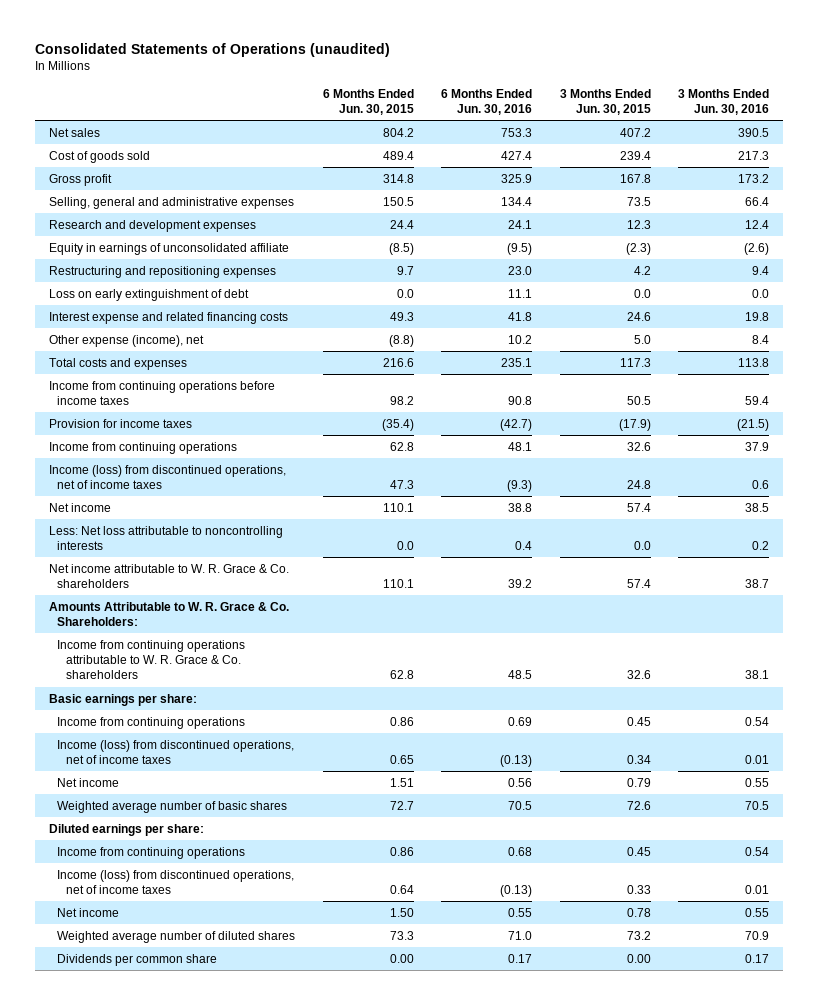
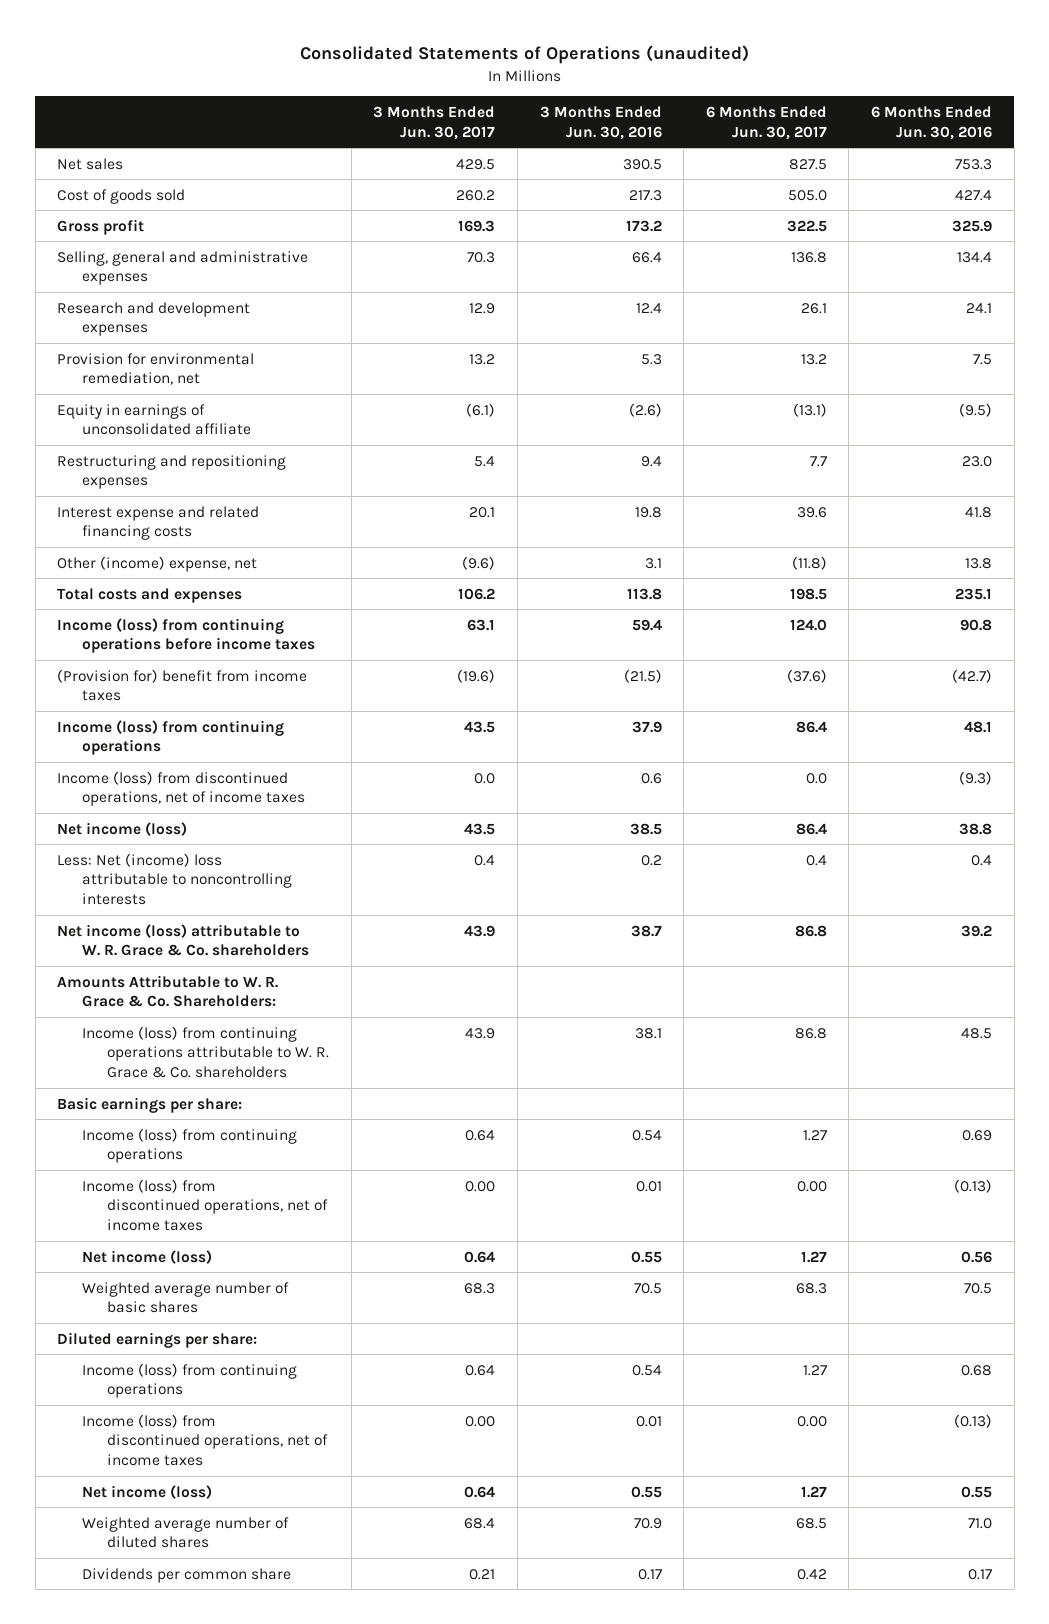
- | 6 Months Ended Jun. 30, 2015 | 6 Months Ended Jun. 30, 2016 | 3 Months Ended Jun. 30, 2015 | 3 Months Ended Jun. 30, 2016
+ | 3 Months Ended Jun. 30, 2017 | 3 Months Ended Jun. 30, 2016 | 6 Months Ended Jun. 30, 2017 | 6 Months Ended Jun. 30, 2016
+ Provision for environmental remediation, net | 13.2 | 5.3 | 13.2 | 7.5
- Loss on early extinguishment of debt | 0.0 | 11.1 | 0.0 | 0.0
- Other expense (income), net | (8.8) | 10.2 | 5.0 | 8.4
+ Other (income) expense, net | (9.6) | 3.1 | (11.8) | 13.8
- Income from continuing operations before income taxes | 98.2 | 90.8 | 50.5 | 59.4
- Provision for income taxes | (35.4) | (42.7) | (17.9) | (21.5)
- Income from continuing operations | 62.8 | 48.1 | 32.6 | 37.9
+ Income (loss) from continuing operations before income taxes | 63.1 | 59.4 | 124.0 | 90.8
+ (Provision for) benefit from income taxes | (19.6) | (21.5) | (37.6) | (42.7)
+ Income (loss) from continuing operations | 43.5 | 37.9 | 86.4 | 48.1
- Net income | 110.1 | 38.8 | 57.4 | 38.5
- Less: Net loss attributable to noncontrolling interests | 0.0 | 0.4 | 0.0 | 0.2
- Net income attributable to W. R. Grace & Co. shareholders | 110.1 | 39.2 | 57.4 | 38.7
+ Net income (loss) | 43.5 | 38.5 | 86.4 | 38.8
+ Less: Net (income) loss attributable to noncontrolling interests | 0.4 | 0.2 | 0.4 | 0.4
+ Net income (loss) attributable to W. R. Grace & Co. shareholders | 43.9 | 38.7 | 86.8 | 39.2
- Income from continuing operations attributable to W. R. Grace & Co. shareholders | 62.8 | 48.5 | 32.6 | 38.1
+ Income (loss) from continuing operations attributable to W. R. Grace & Co. shareholders | 43.9 | 38.1 | 86.8 | 48.5
- Income from continuing operations | 0.86 | 0.69 | 0.45 | 0.54
+ Income (loss) from continuing operations | 0.64 | 0.54 | 1.27 | 0.69
- Net income | 1.51 | 0.56 | 0.79 | 0.55
+ Net income (loss) | 0.64 | 0.55 | 1.27 | 0.56
- Income from continuing operations | 0.86 | 0.68 | 0.45 | 0.54
+ Income (loss) from continuing operations | 0.64 | 0.54 | 1.27 | 0.68
- Net income | 1.50 | 0.55 | 0.78 | 0.55
+ Net income (loss) | 0.64 | 0.55 | 1.27 | 0.55

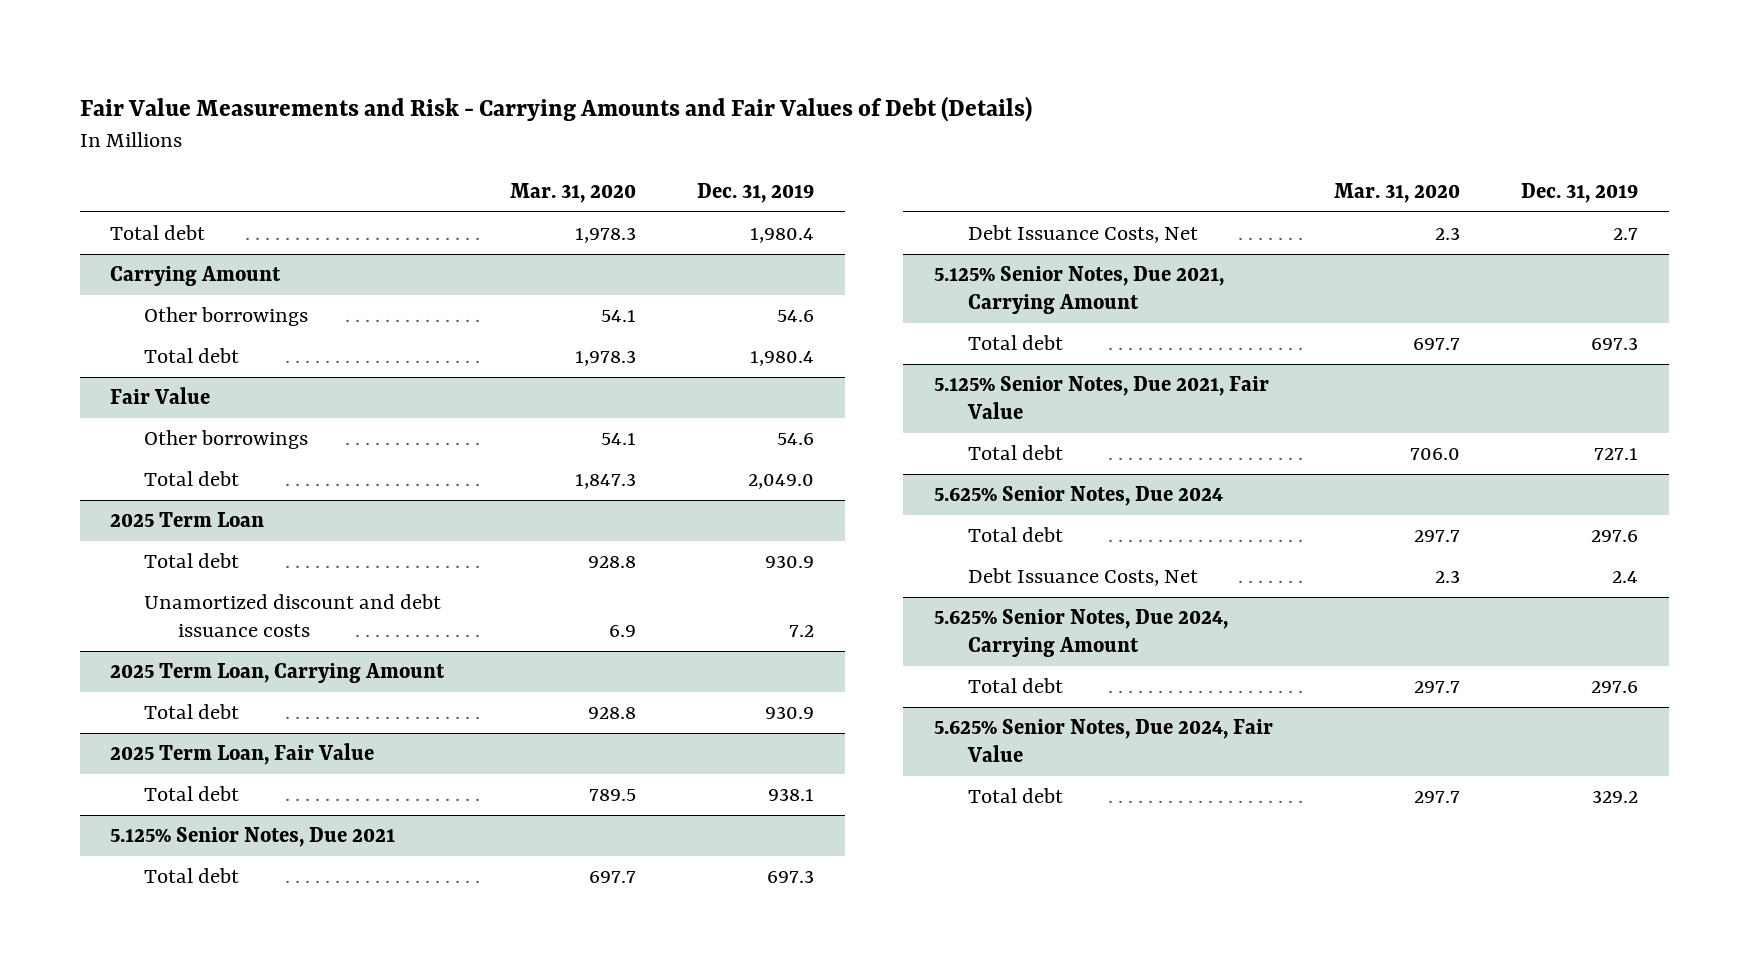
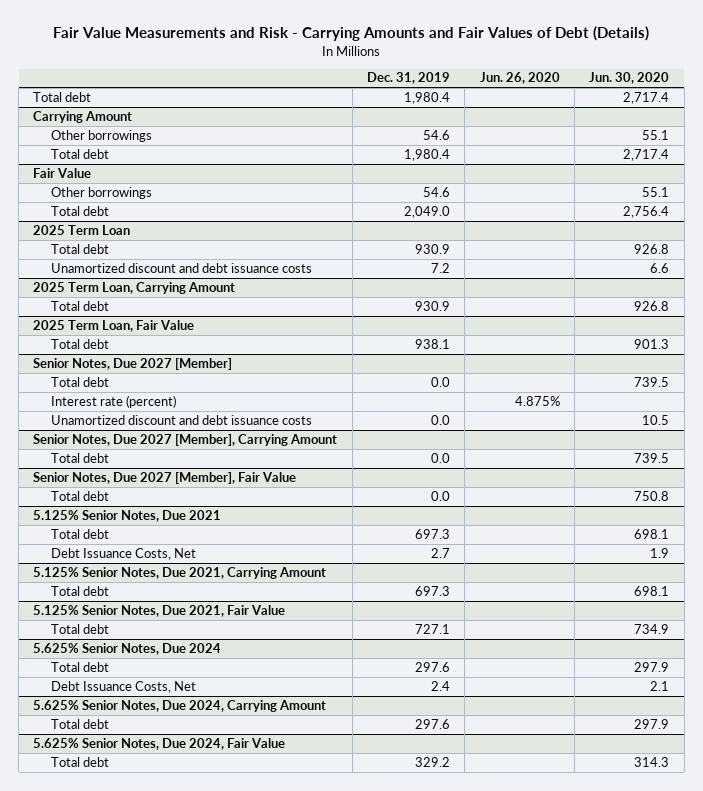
- | Mar. 31, 2020 | Dec. 31, 2019
+ | Dec. 31, 2019 | Jun. 26, 2020 | Jun. 30, 2020
+ Senior Notes, Due 2027 [Member]
+ Total debt | 0.0 | | 739.5
+ Interest rate (percent) | | 4.875% |
+ Unamortized discount and debt issuance costs | 0.0 | | 10.5
+ Senior Notes, Due 2027 [Member], Carrying Amount
+ Total debt | 0.0 | | 739.5
+ Senior Notes, Due 2027 [Member], Fair Value
+ Total debt | 0.0 | | 750.8

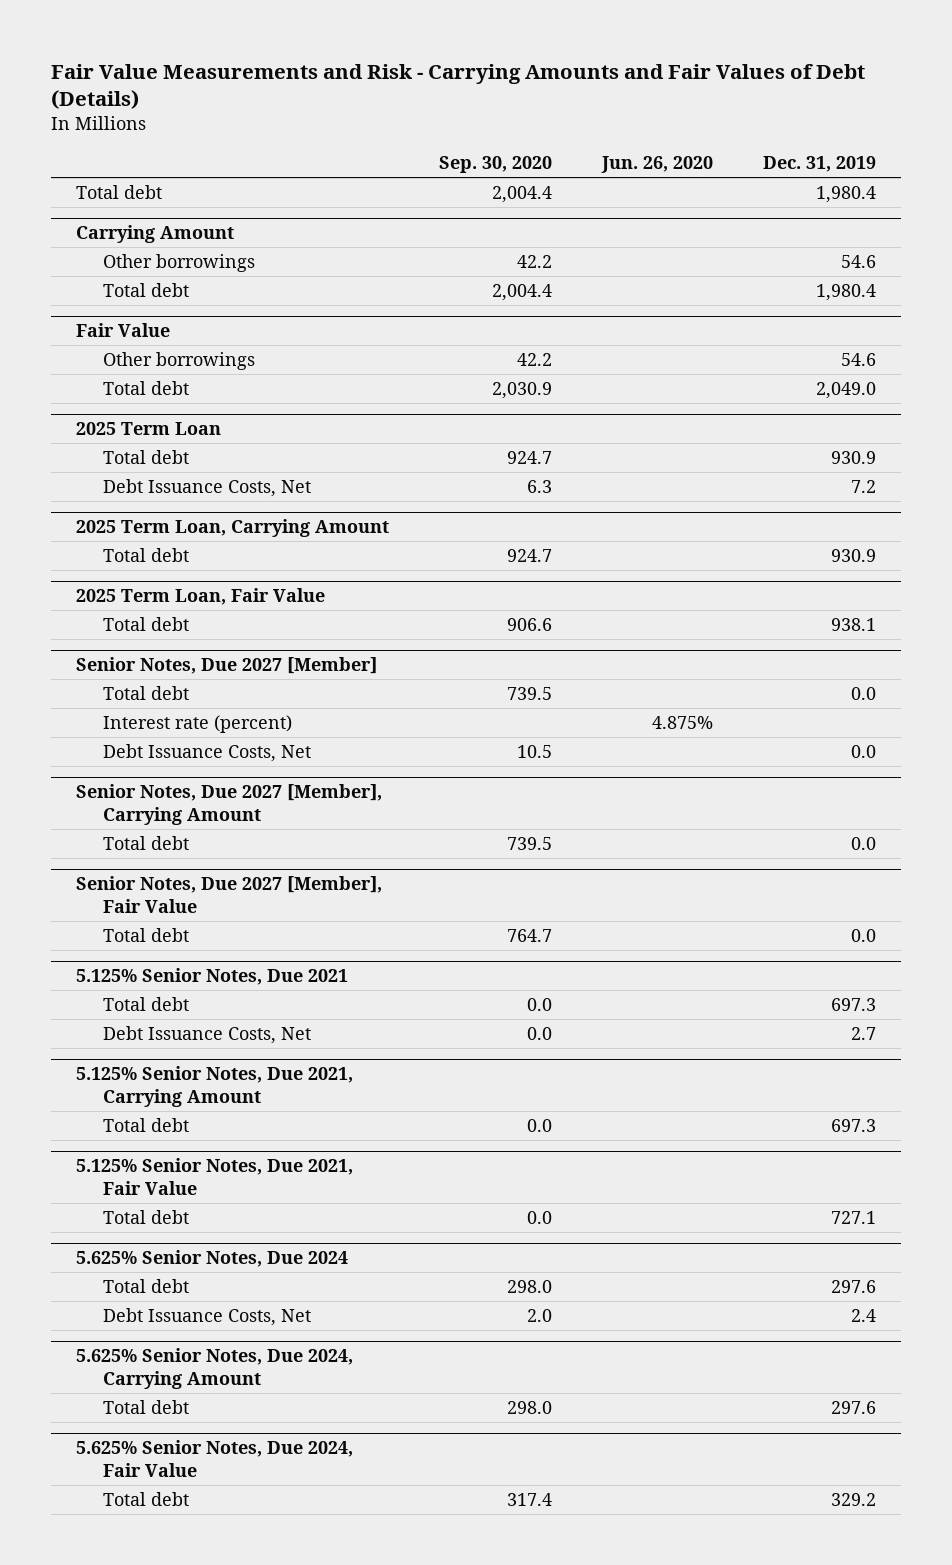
- | Dec. 31, 2019 | Jun. 26, 2020 | Jun. 30, 2020
+ | Sep. 30, 2020 | Jun. 26, 2020 | Dec. 31, 2019
@ 2025 Term Loan
- Unamortized discount and debt issuance costs | 7.2 | | 6.6
+ Debt Issuance Costs, Net | 6.3 | | 7.2
@ Senior Notes, Due 2027 [Member]
- Unamortized discount and debt issuance costs | 0.0 | | 10.5
+ Debt Issuance Costs, Net | 10.5 | | 0.0

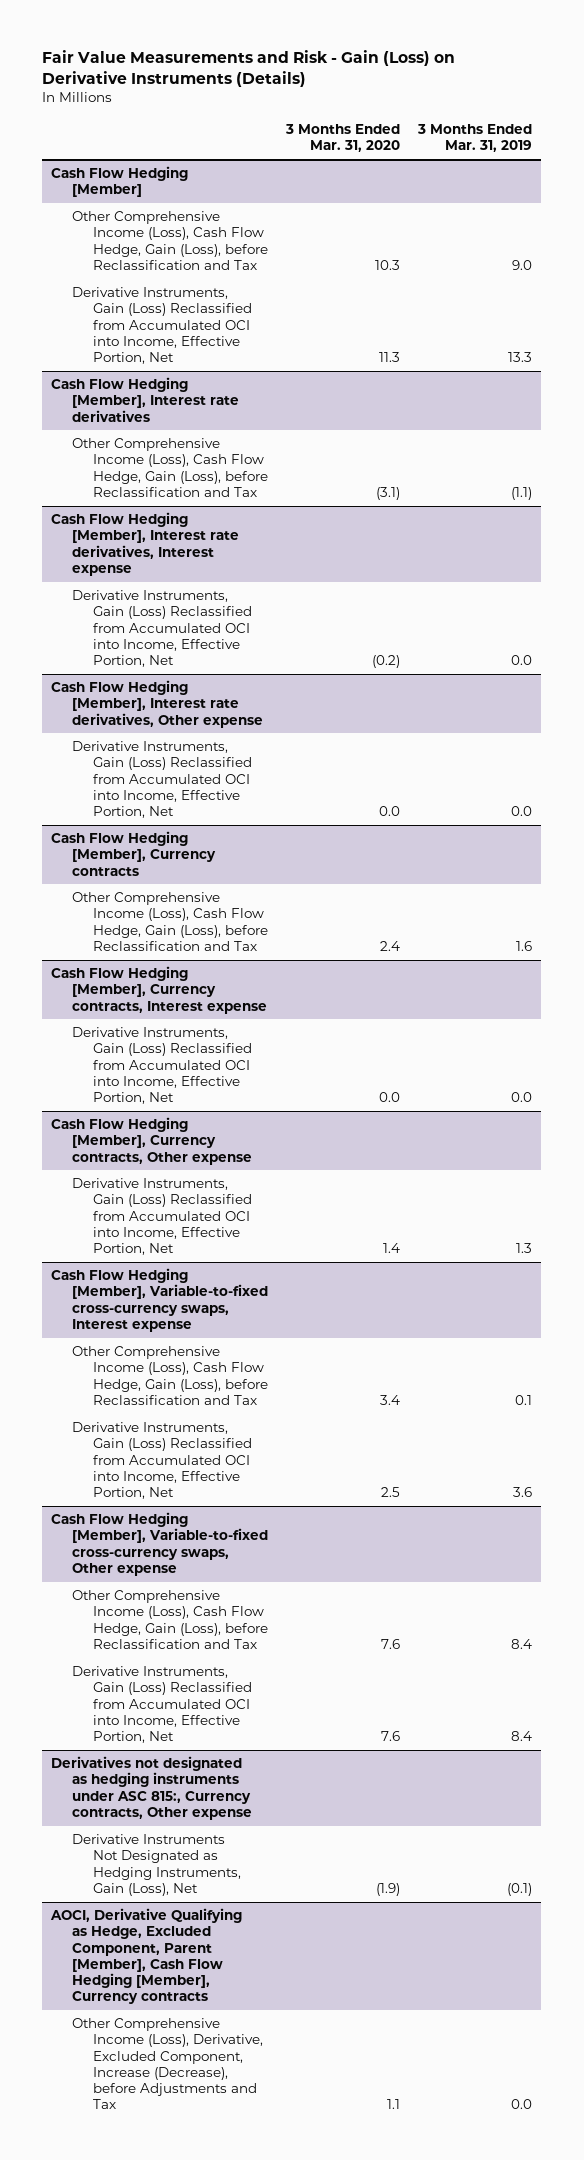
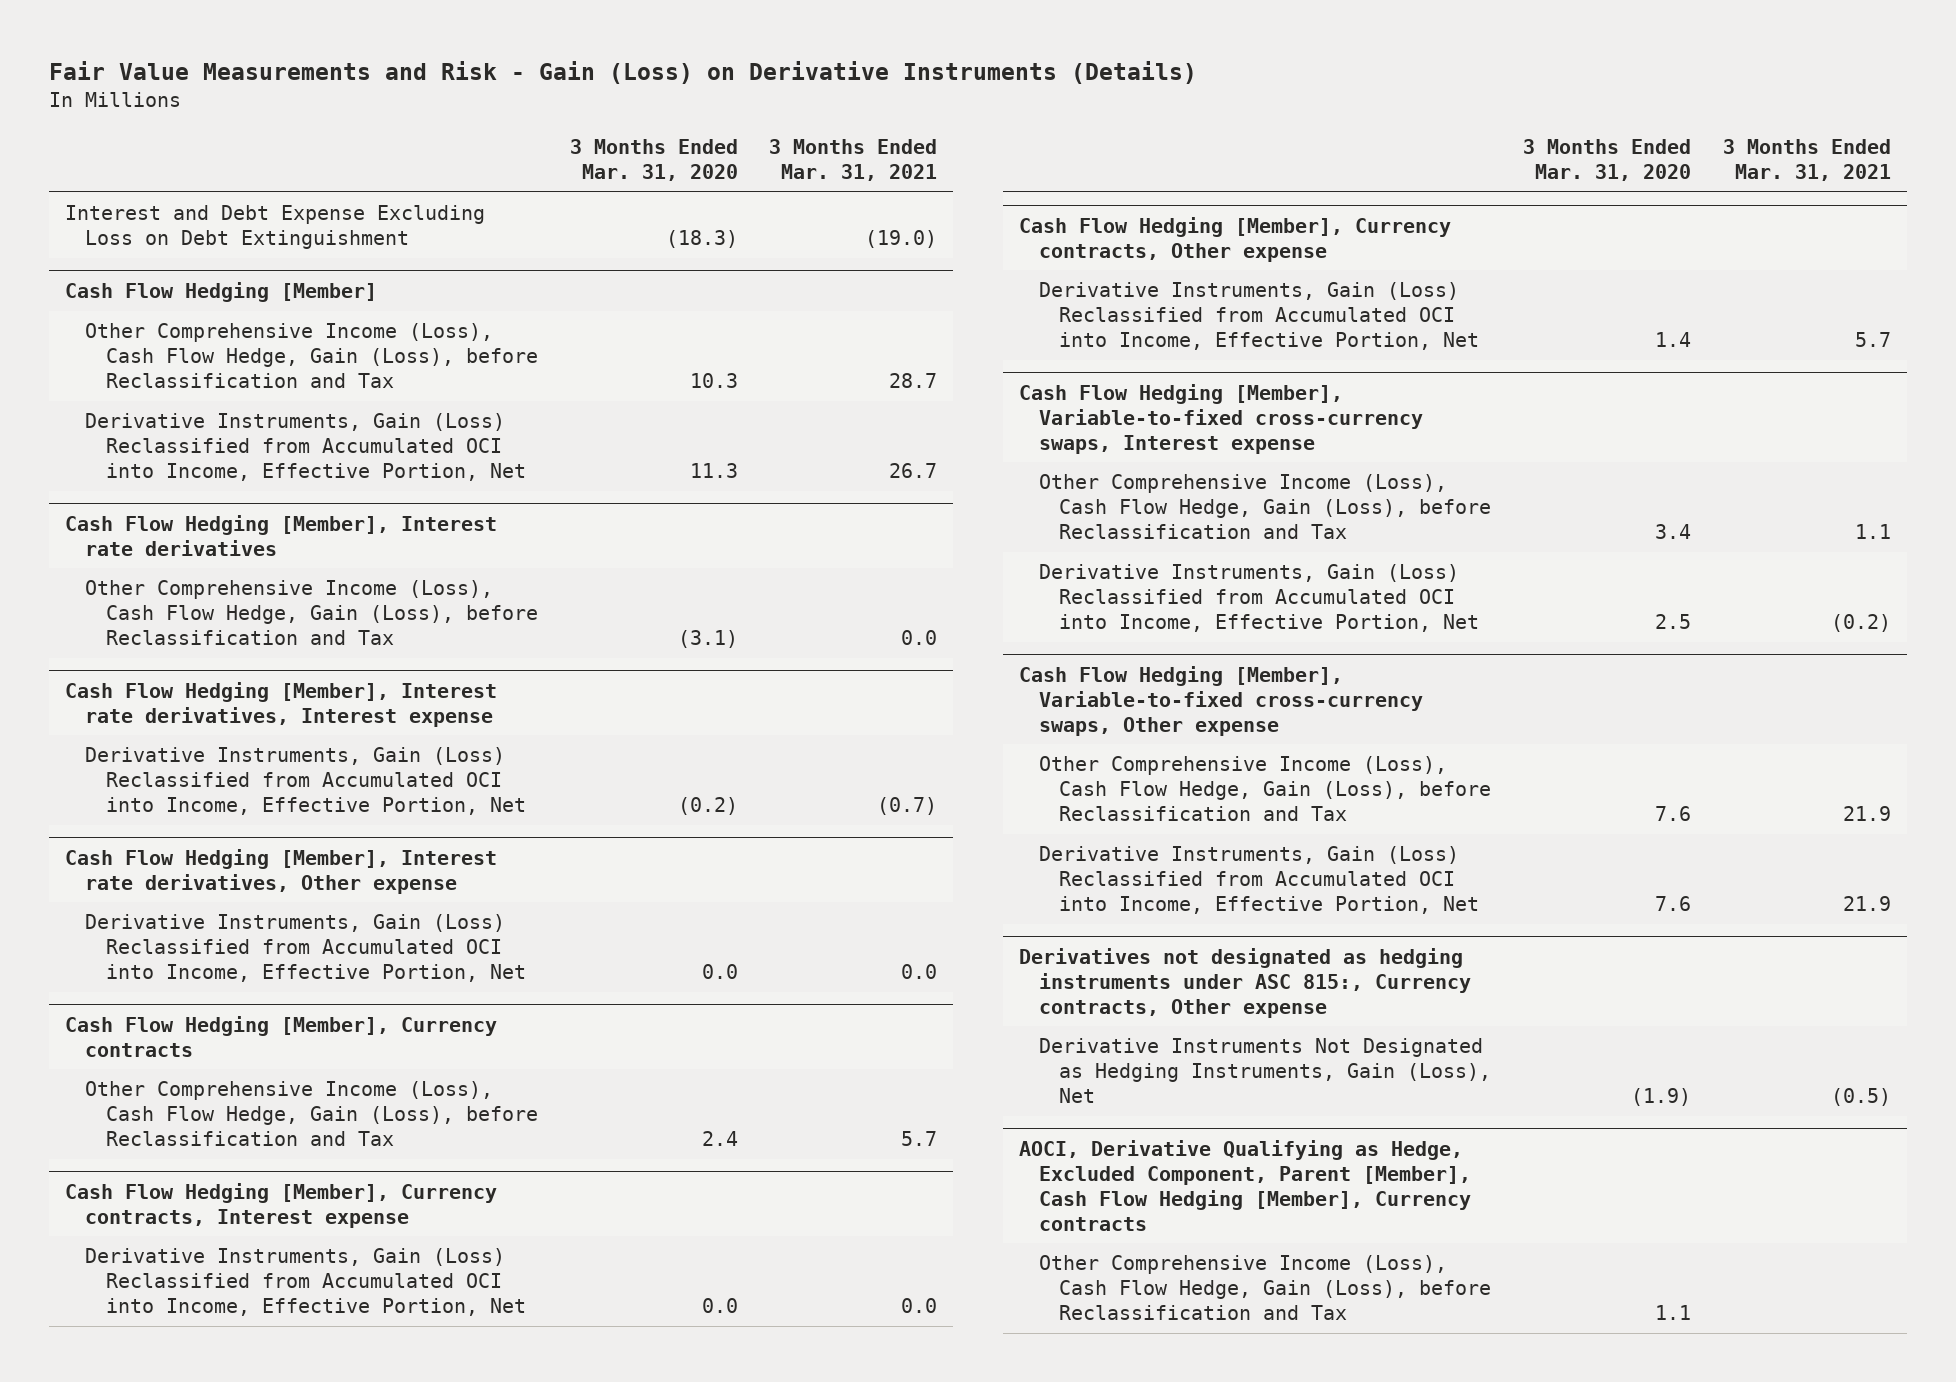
- | 3 Months Ended Mar. 31, 2020 | 3 Months Ended Mar. 31, 2019
+ | 3 Months Ended Mar. 31, 2020 | 3 Months Ended Mar. 31, 2021
+ Interest and Debt Expense Excluding Loss on Debt Extinguishment | (18.3) | (19.0)
@ AOCI, Derivative Qualifying as Hedge, Excluded Component, Parent [Member], Cash Flow Hedging [Member], Currency contracts
- Other Comprehensive Income (Loss), Derivative, Excluded Component, Increase (Decrease), before Adjustments and Tax | 1.1 | 0.0
+ Other Comprehensive Income (Loss), Cash Flow Hedge, Gain (Loss), before Reclassification and Tax | 1.1 |

